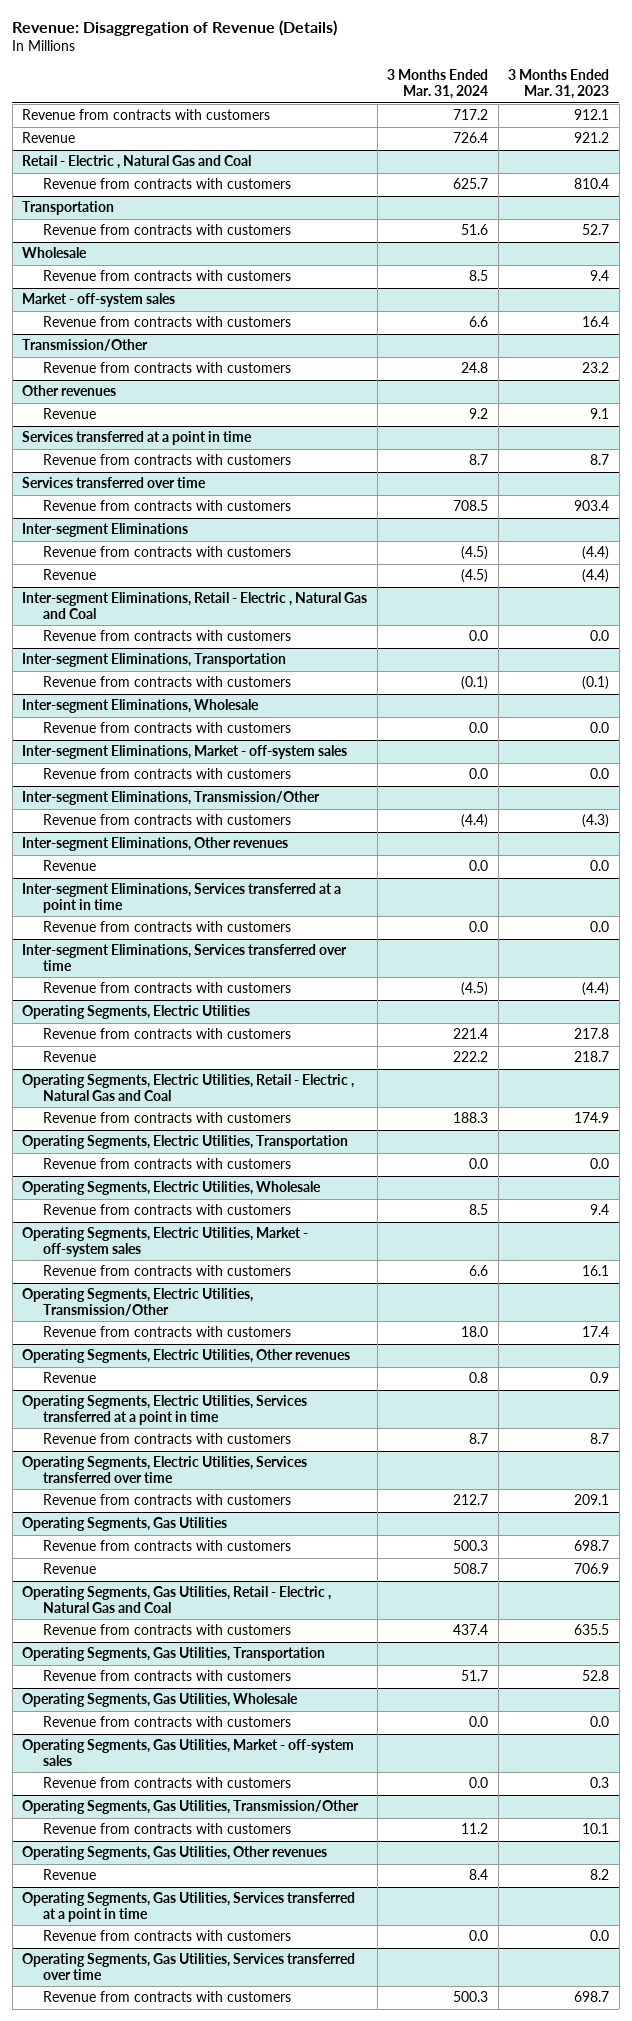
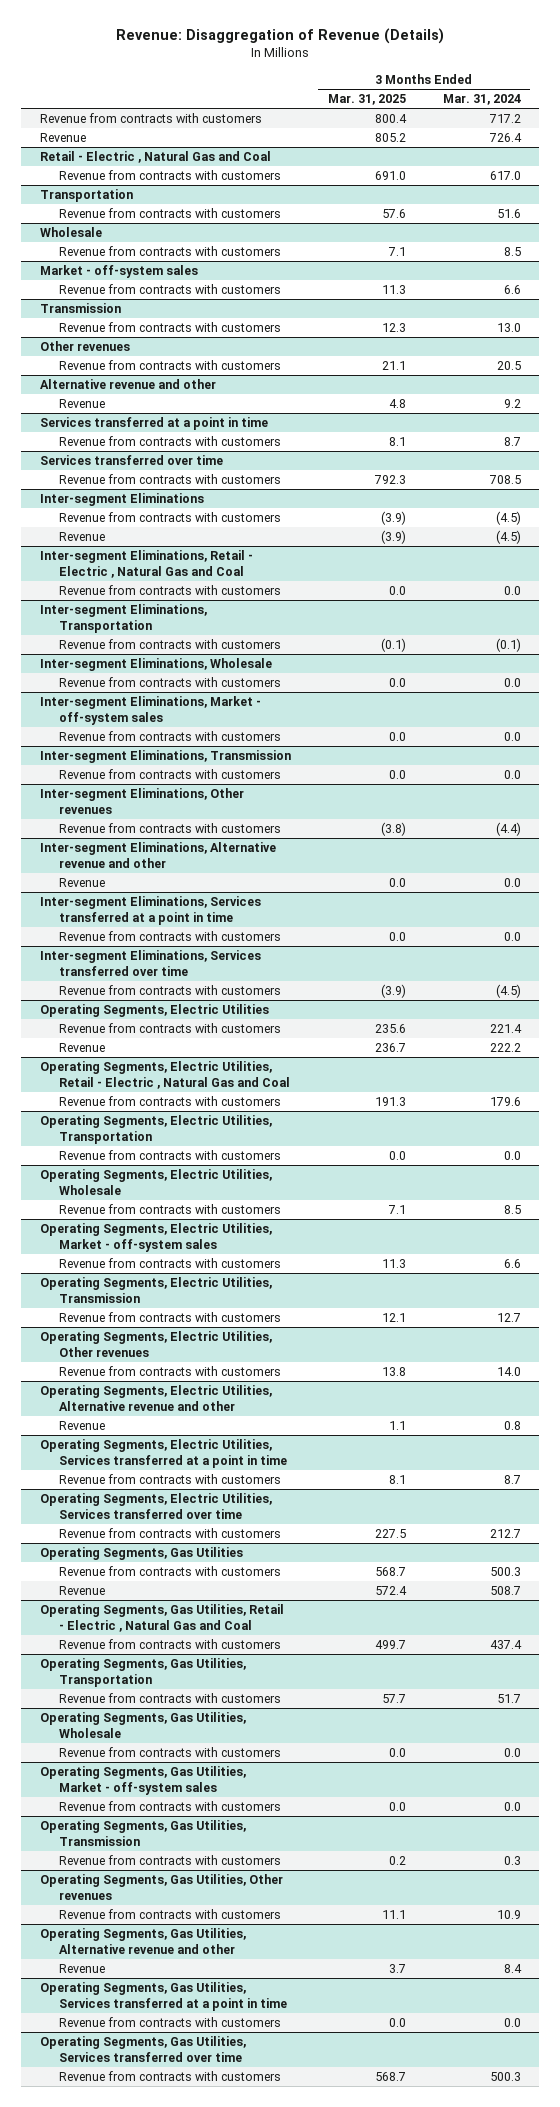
- | 3 Months Ended Mar. 31, 2024 | 3 Months Ended Mar. 31, 2023
+ | 3 Months Ended Mar. 31, 2025 | 3 Months Ended Mar. 31, 2024
@ Retail - Electric , Natural Gas and Coal
- Revenue from contracts with customers | 625.7 | 810.4
+ Revenue from contracts with customers | 691.0 | 617.0
- Transmission/Other
- Revenue from contracts with customers | 24.8 | 23.2
+ Transmission
+ Revenue from contracts with customers | 12.3 | 13.0
@ Other revenues
+ Revenue from contracts with customers | 21.1 | 20.5
+ Alternative revenue and other
- Inter-segment Eliminations, Transmission/Other
- Revenue from contracts with customers | (4.4) | (4.3)
+ Inter-segment Eliminations, Transmission
+ Revenue from contracts with customers | 0.0 | 0.0
@ Inter-segment Eliminations, Other revenues
+ Revenue from contracts with customers | (3.8) | (4.4)
+ Inter-segment Eliminations, Alternative revenue and other
@ Operating Segments, Electric Utilities, Retail - Electric , Natural Gas and Coal
- Revenue from contracts with customers | 188.3 | 174.9
+ Revenue from contracts with customers | 191.3 | 179.6
- Operating Segments, Electric Utilities, Transmission/Other
- Revenue from contracts with customers | 18.0 | 17.4
+ Operating Segments, Electric Utilities, Transmission
+ Revenue from contracts with customers | 12.1 | 12.7
@ Operating Segments, Electric Utilities, Other revenues
+ Revenue from contracts with customers | 13.8 | 14.0
+ Operating Segments, Electric Utilities, Alternative revenue and other
- Operating Segments, Gas Utilities, Transmission/Other
- Revenue from contracts with customers | 11.2 | 10.1
+ Operating Segments, Gas Utilities, Transmission
+ Revenue from contracts with customers | 0.2 | 0.3
@ Operating Segments, Gas Utilities, Other revenues
+ Revenue from contracts with customers | 11.1 | 10.9
+ Operating Segments, Gas Utilities, Alternative revenue and other

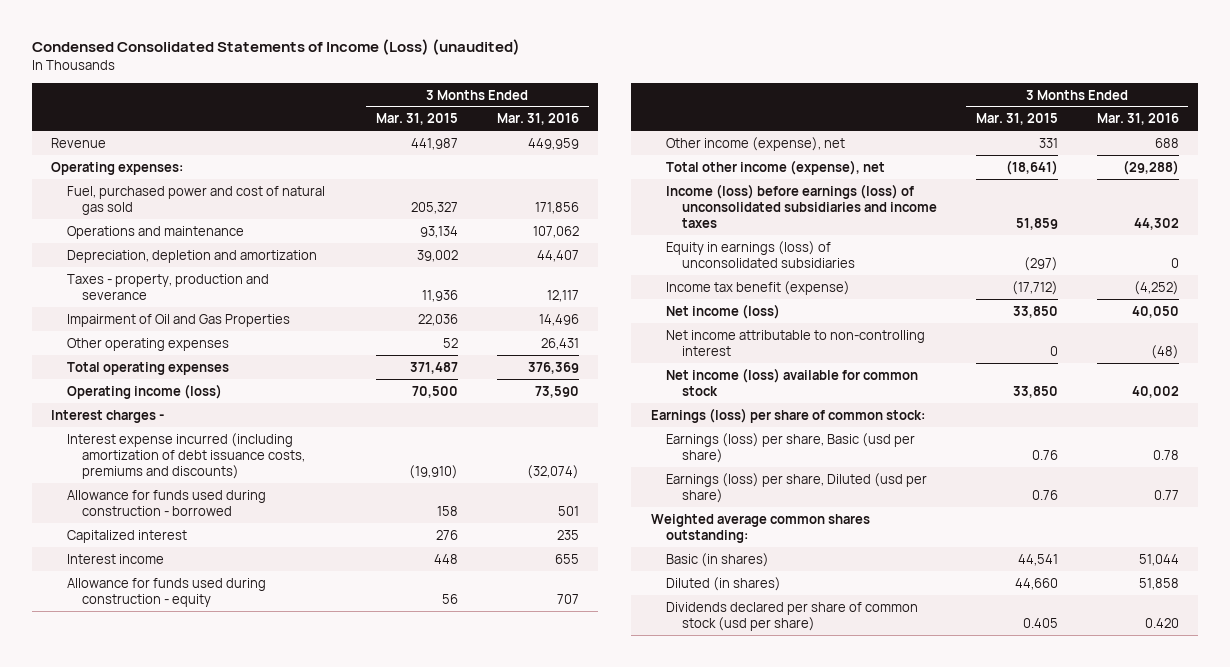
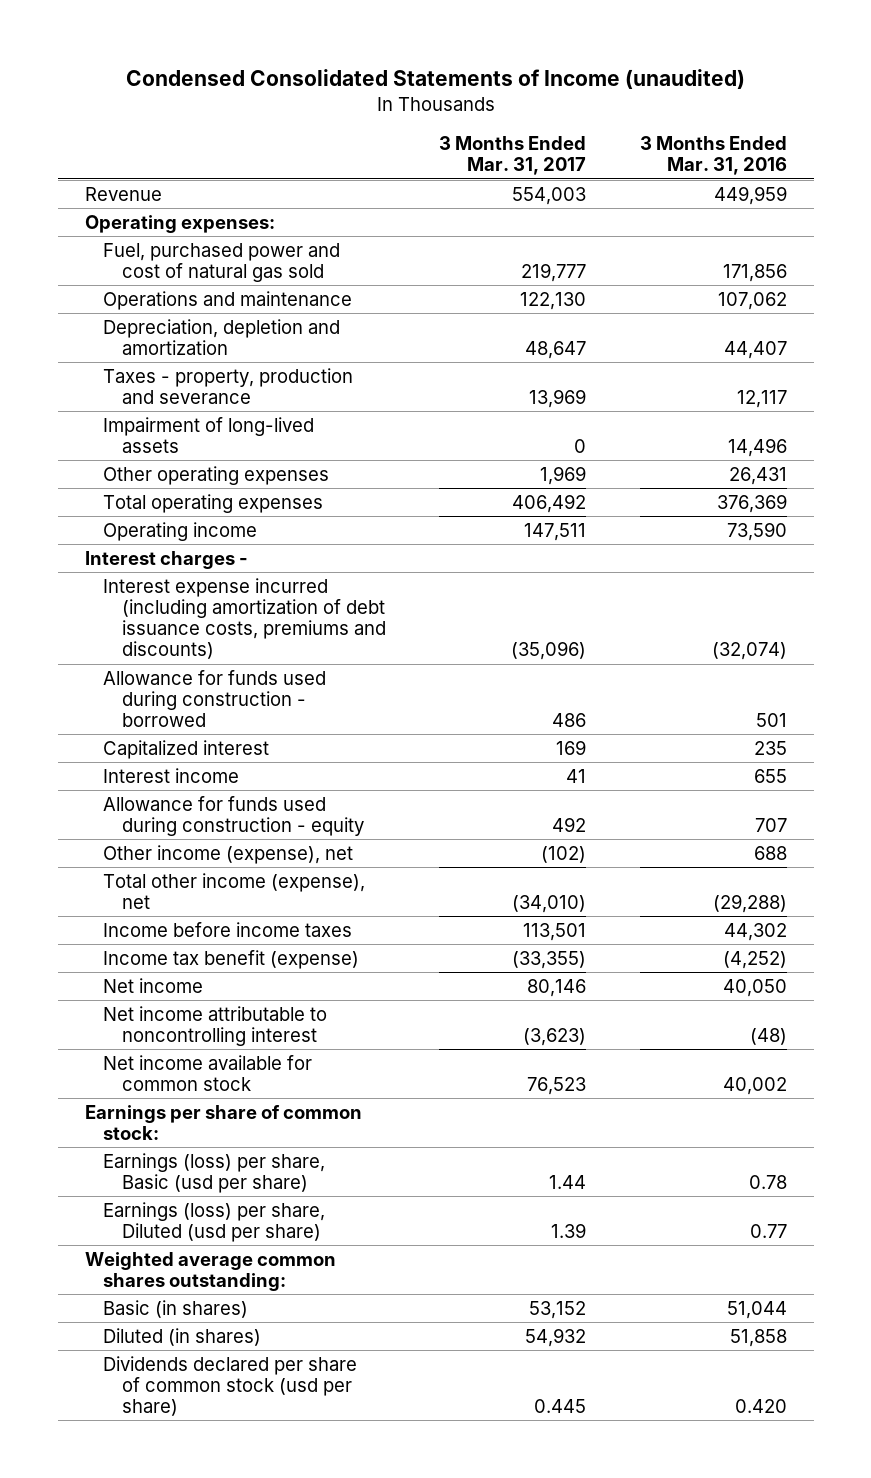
- Condensed Consolidated Statements of Income (Loss) (unaudited)
+ Condensed Consolidated Statements of Income (unaudited)
- | 3 Months Ended Mar. 31, 2015 | 3 Months Ended Mar. 31, 2016
+ | 3 Months Ended Mar. 31, 2017 | 3 Months Ended Mar. 31, 2016
- Impairment of Oil and Gas Properties | 22,036 | 14,496
+ Impairment of long-lived assets | 0 | 14,496
- Operating income (loss) | 70,500 | 73,590
+ Operating income | 147,511 | 73,590
- Income (loss) before earnings (loss) of unconsolidated subsidiaries and income taxes | 51,859 | 44,302
- Equity in earnings (loss) of unconsolidated subsidiaries | (297) | 0
+ Income before income taxes | 113,501 | 44,302
- Net income (loss) | 33,850 | 40,050
- Net income attributable to non-controlling interest | 0 | (48)
- Net income (loss) available for common stock | 33,850 | 40,002
- Earnings (loss) per share of common stock:
+ Net income | 80,146 | 40,050
+ Net income attributable to noncontrolling interest | (3,623) | (48)
+ Net income available for common stock | 76,523 | 40,002
+ Earnings per share of common stock:

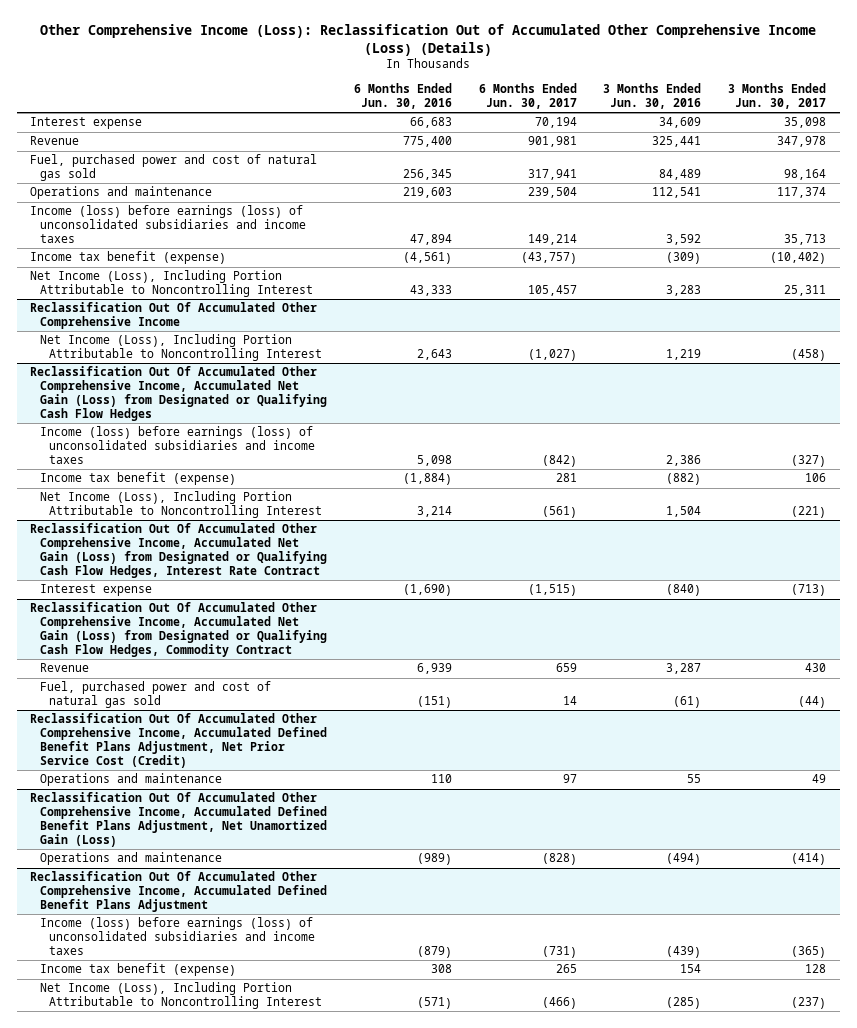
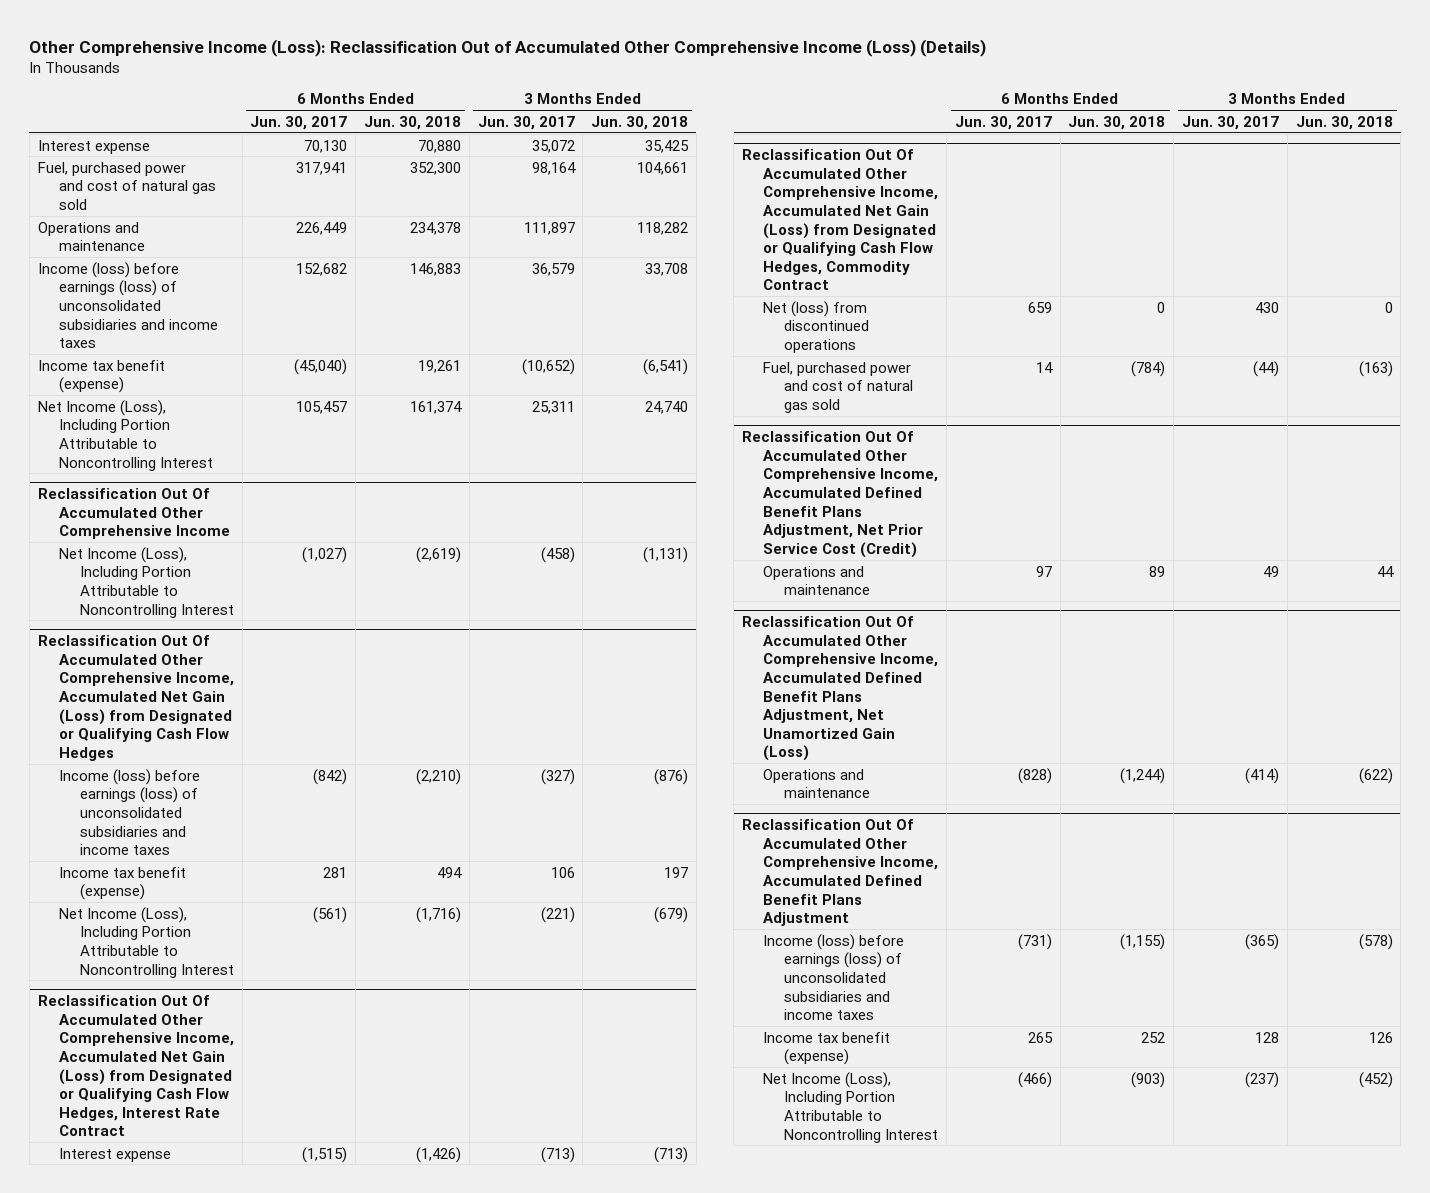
- | 6 Months Ended Jun. 30, 2016 | 6 Months Ended Jun. 30, 2017 | 3 Months Ended Jun. 30, 2016 | 3 Months Ended Jun. 30, 2017
+ | 6 Months Ended Jun. 30, 2017 | 6 Months Ended Jun. 30, 2018 | 3 Months Ended Jun. 30, 2017 | 3 Months Ended Jun. 30, 2018
- Interest expense | 66,683 | 70,194 | 34,609 | 35,098
- Revenue | 775,400 | 901,981 | 325,441 | 347,978
+ Interest expense | 70,130 | 70,880 | 35,072 | 35,425
- Operations and maintenance | 219,603 | 239,504 | 112,541 | 117,374
- Income (loss) before earnings (loss) of unconsolidated subsidiaries and income taxes | 47,894 | 149,214 | 3,592 | 35,713
- Income tax benefit (expense) | (4,561) | (43,757) | (309) | (10,402)
+ Operations and maintenance | 226,449 | 234,378 | 111,897 | 118,282
+ Income (loss) before earnings (loss) of unconsolidated subsidiaries and income taxes | 152,682 | 146,883 | 36,579 | 33,708
+ Income tax benefit (expense) | (45,040) | 19,261 | (10,652) | (6,541)
@ Reclassification Out Of Accumulated Other Comprehensive Income, Accumulated Net Gain (Loss) from Designated or Qualifying Cash Flow Hedges, Commodity Contract
- Revenue | 6,939 | 659 | 3,287 | 430
+ Net (loss) from discontinued operations | 659 | 0 | 430 | 0

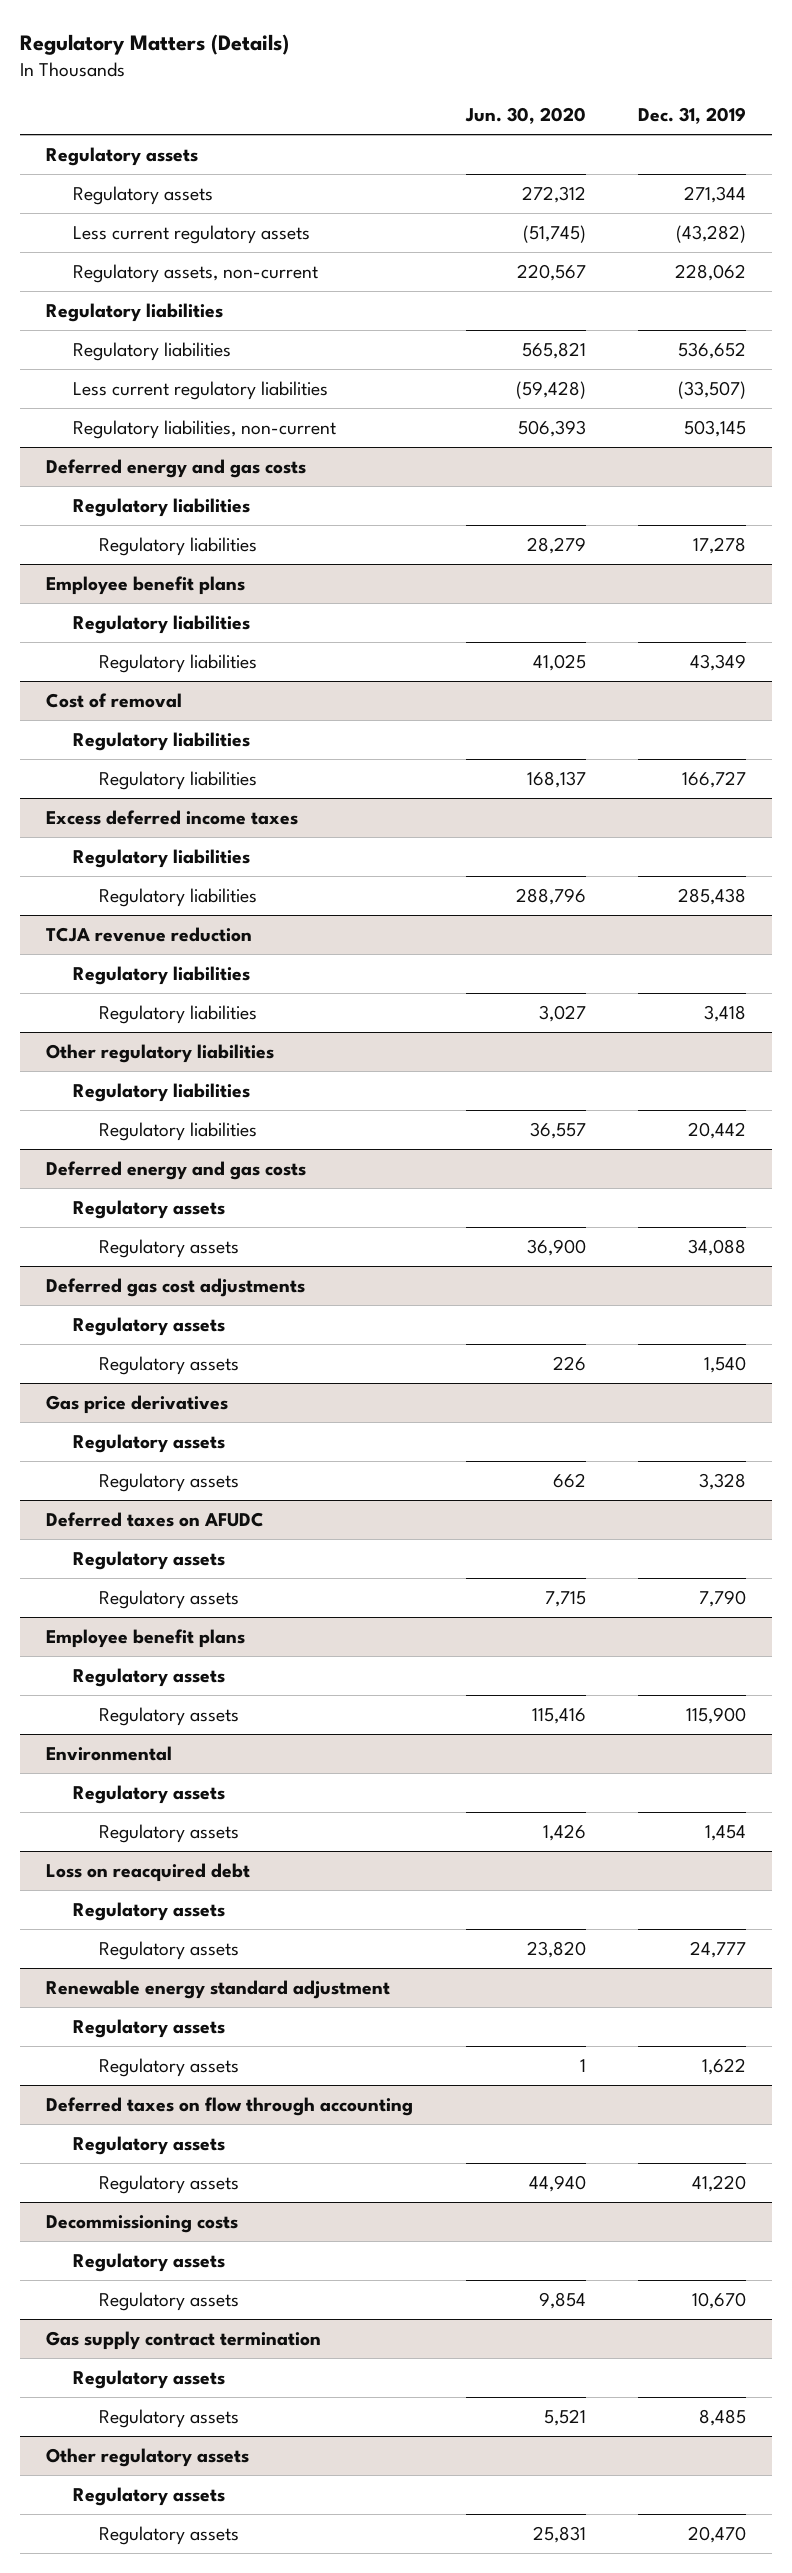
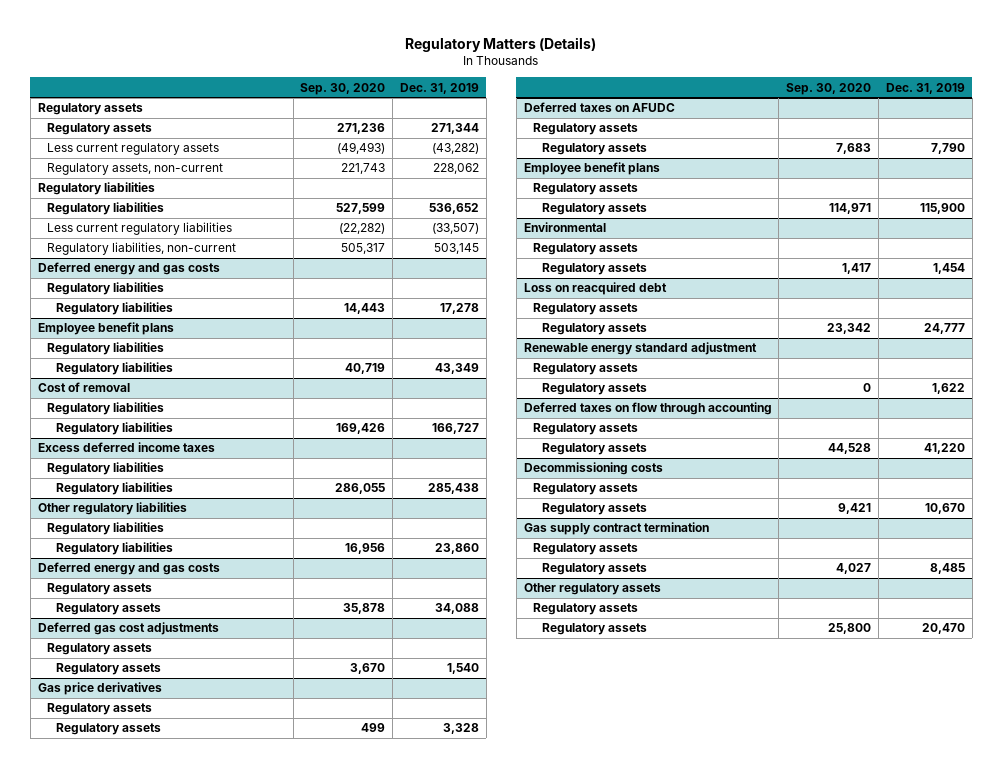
- | Jun. 30, 2020 | Dec. 31, 2019
+ | Sep. 30, 2020 | Dec. 31, 2019
- TCJA revenue reduction
- Regulatory liabilities
- Regulatory liabilities | 3,027 | 3,418
@ Other regulatory liabilities
- Regulatory liabilities | 36,557 | 20,442
+ Regulatory liabilities | 16,956 | 23,860

